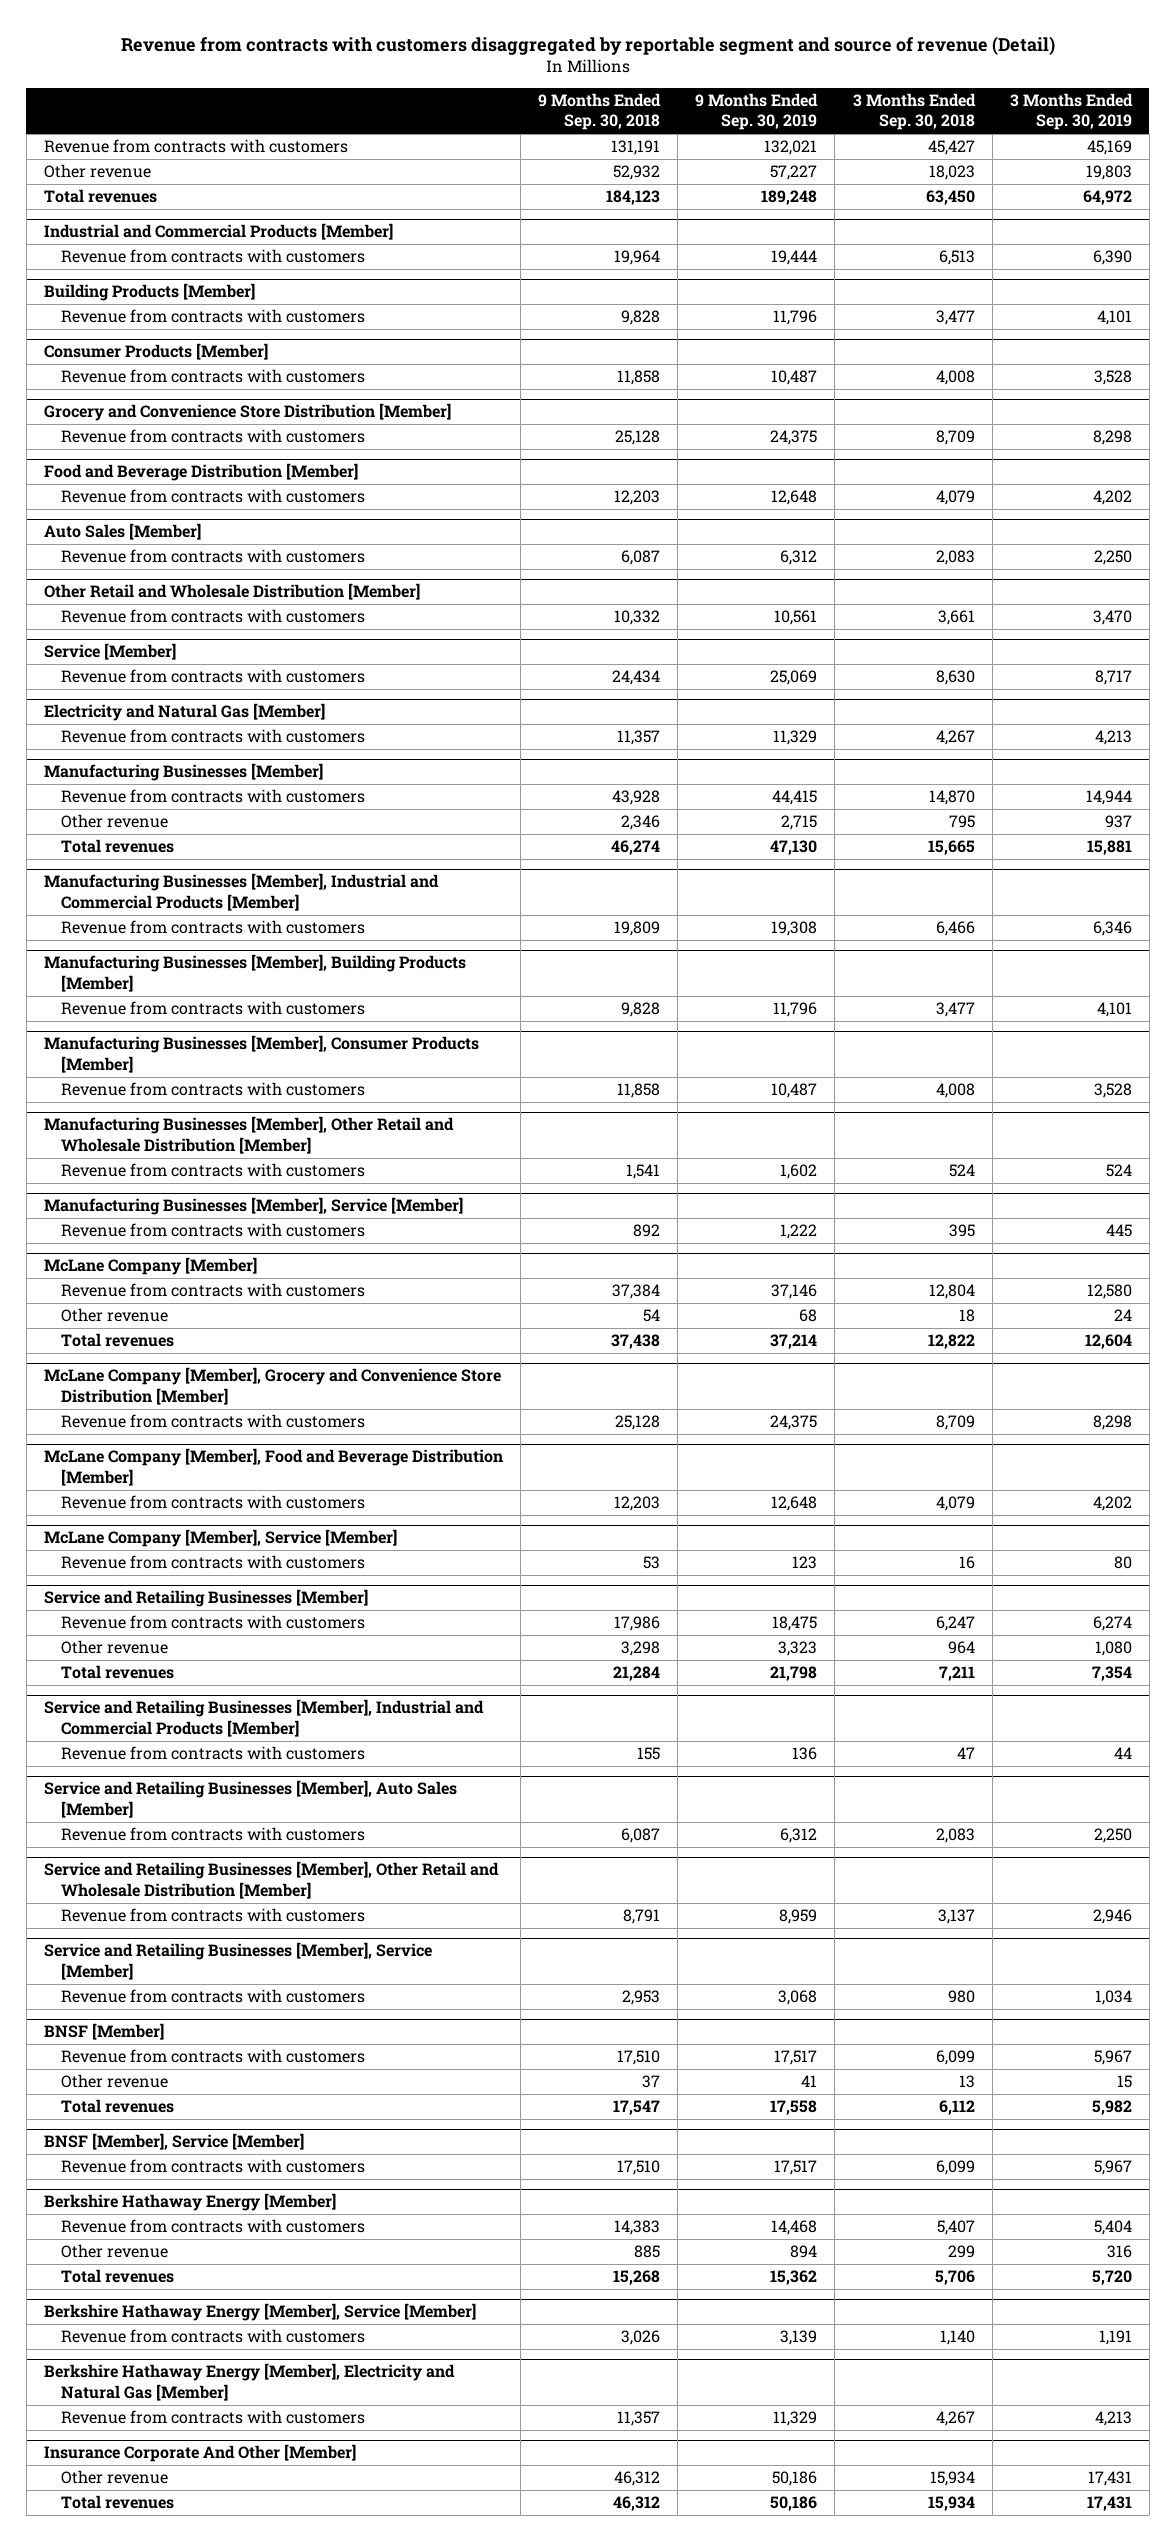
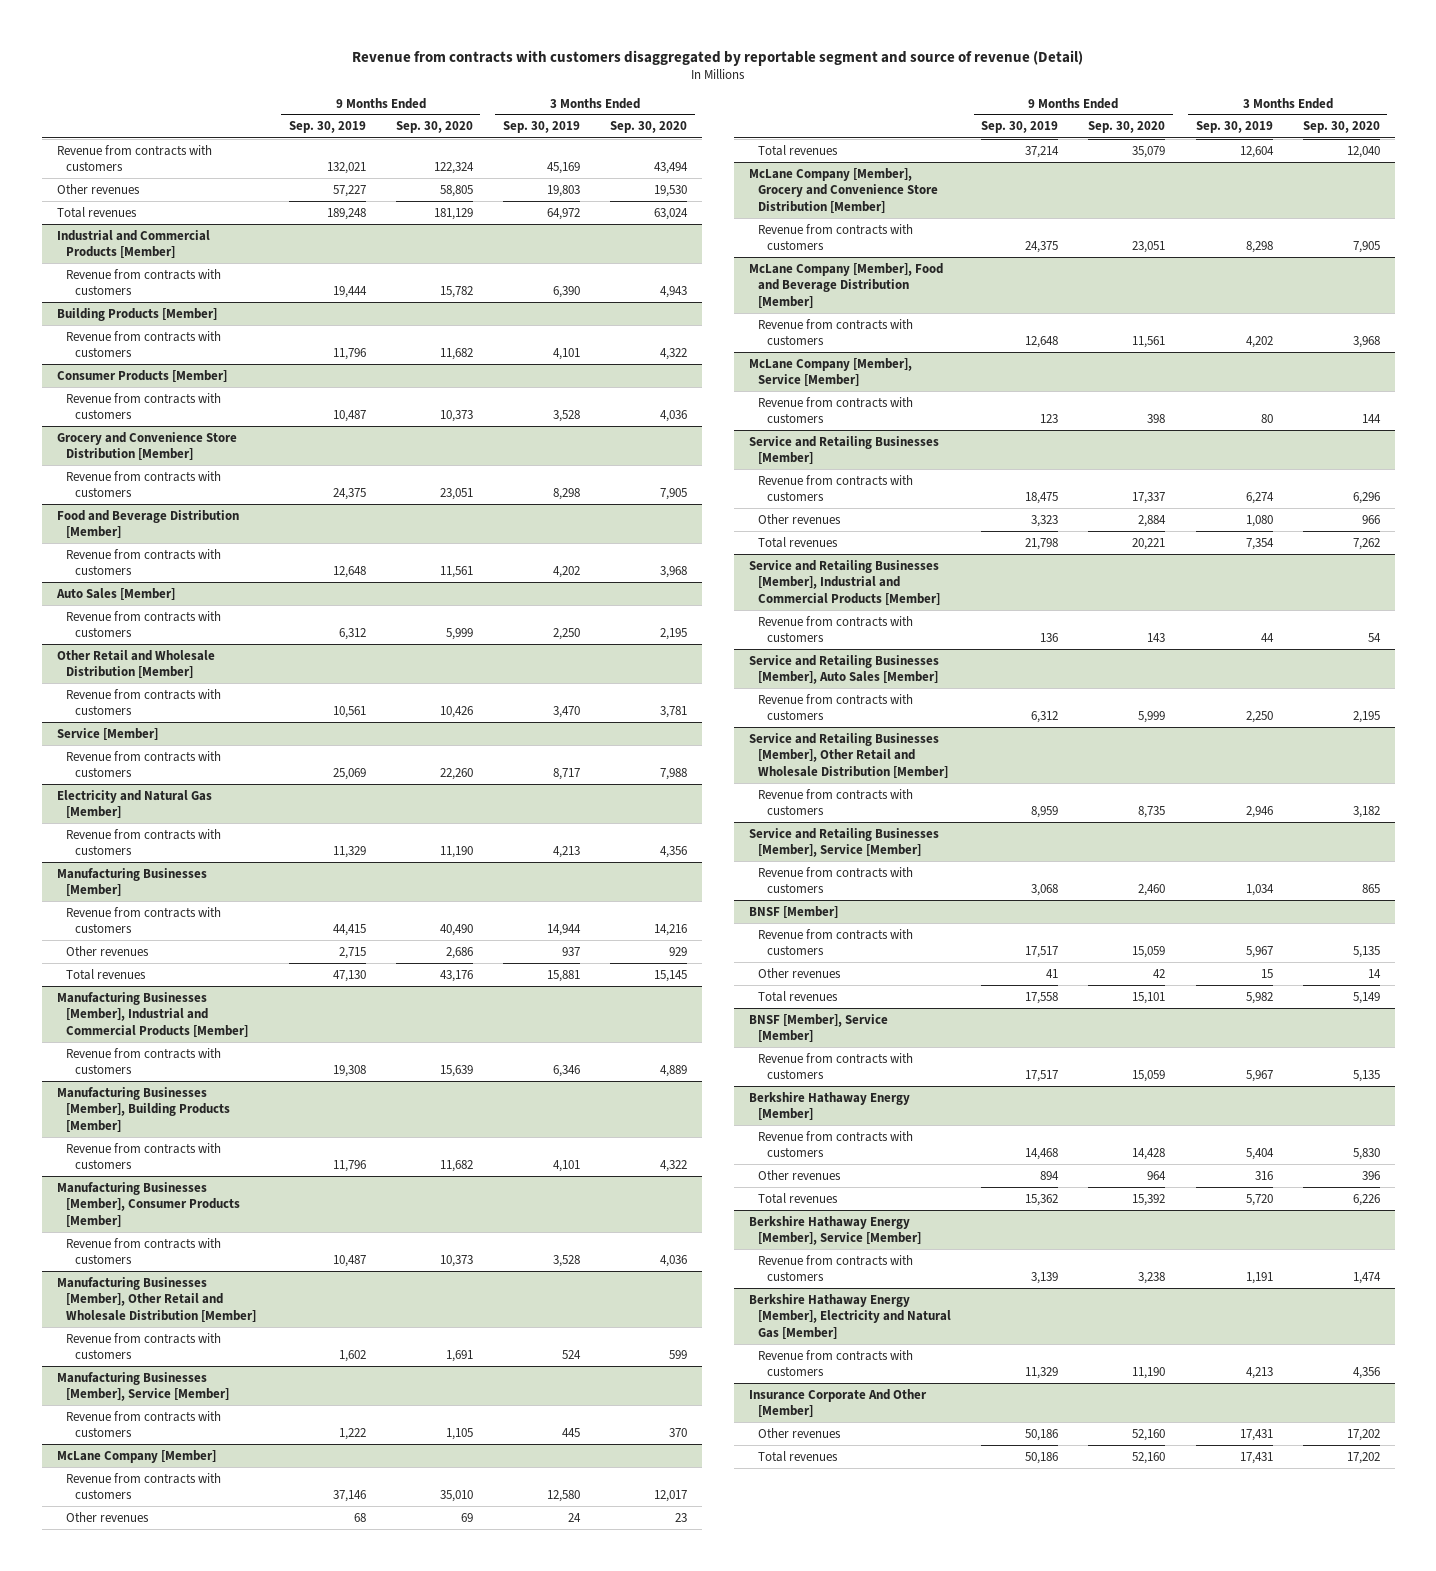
- | 9 Months Ended Sep. 30, 2018 | 9 Months Ended Sep. 30, 2019 | 3 Months Ended Sep. 30, 2018 | 3 Months Ended Sep. 30, 2019
+ | 9 Months Ended Sep. 30, 2019 | 9 Months Ended Sep. 30, 2020 | 3 Months Ended Sep. 30, 2019 | 3 Months Ended Sep. 30, 2020
- Other revenue | 52,932 | 57,227 | 18,023 | 19,803
+ Other revenues | 57,227 | 58,805 | 19,803 | 19,530
@ Manufacturing Businesses [Member]
- Other revenue | 2,346 | 2,715 | 795 | 937
+ Other revenues | 2,715 | 2,686 | 937 | 929
@ McLane Company [Member]
- Other revenue | 54 | 68 | 18 | 24
+ Other revenues | 68 | 69 | 24 | 23
@ Service and Retailing Businesses [Member]
- Other revenue | 3,298 | 3,323 | 964 | 1,080
+ Other revenues | 3,323 | 2,884 | 1,080 | 966
@ BNSF [Member]
- Other revenue | 37 | 41 | 13 | 15
+ Other revenues | 41 | 42 | 15 | 14
@ Berkshire Hathaway Energy [Member]
- Other revenue | 885 | 894 | 299 | 316
+ Other revenues | 894 | 964 | 316 | 396
@ Insurance Corporate And Other [Member]
- Other revenue | 46,312 | 50,186 | 15,934 | 17,431
+ Other revenues | 50,186 | 52,160 | 17,431 | 17,202

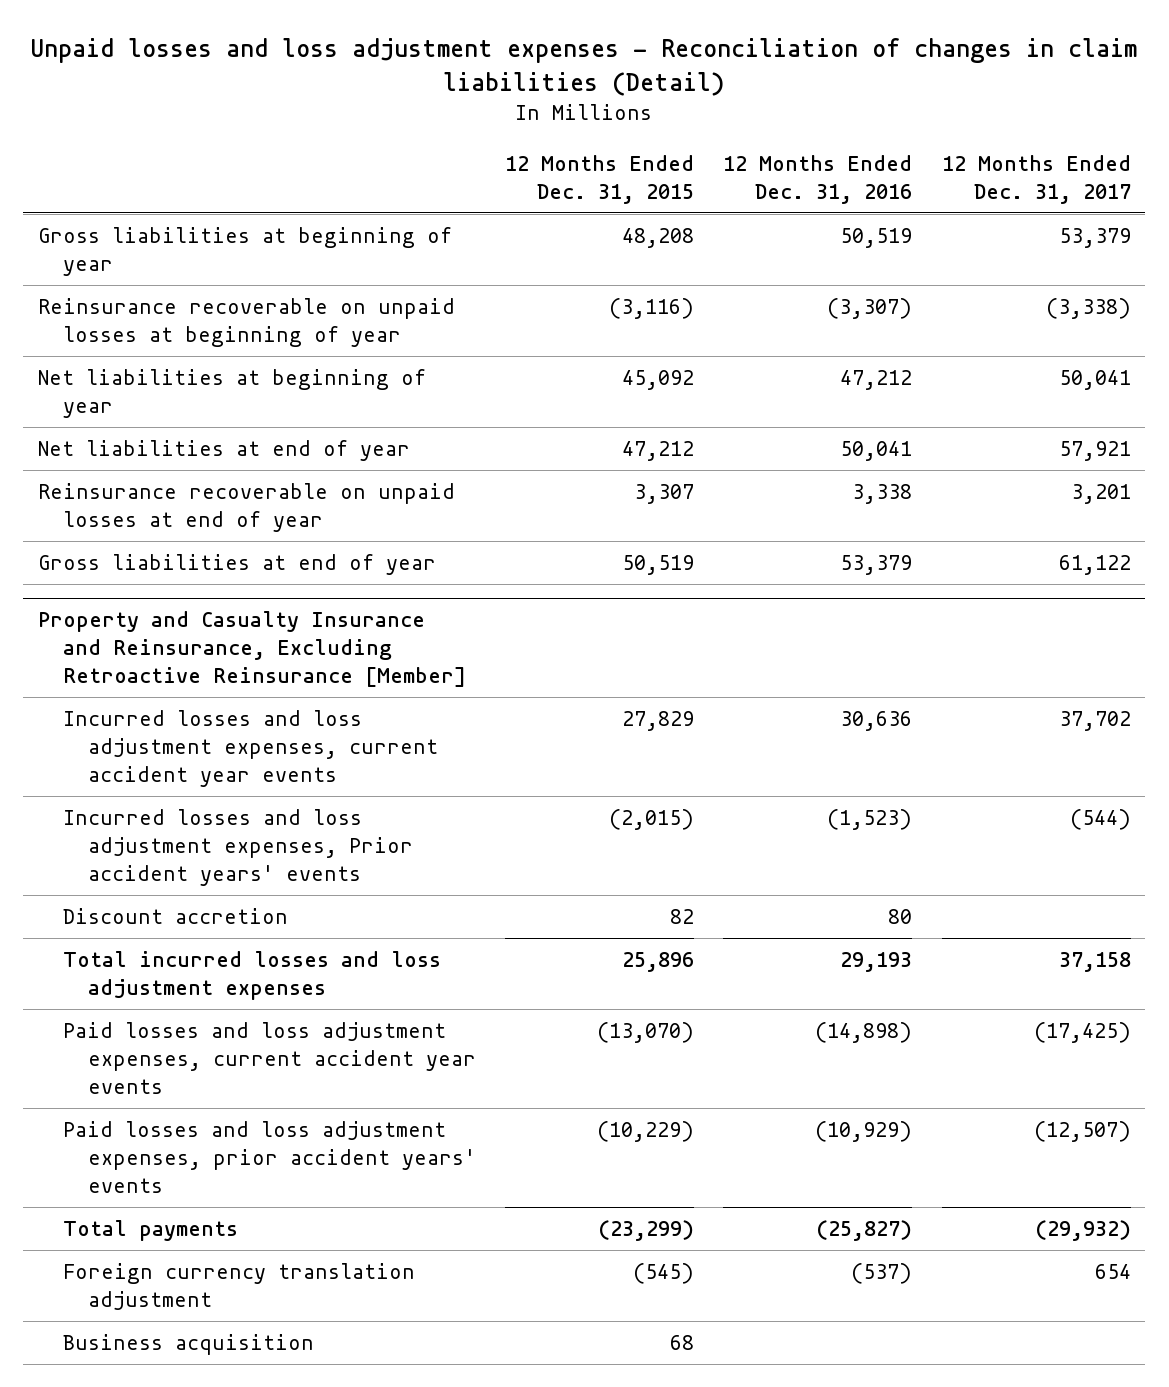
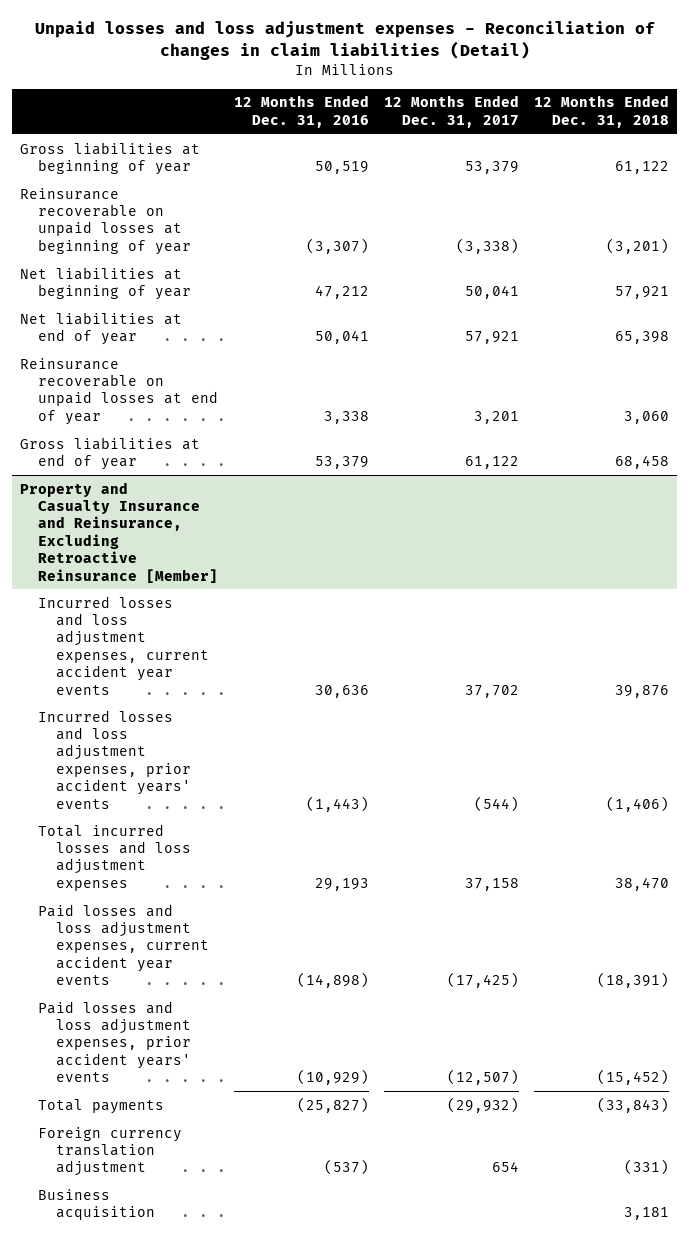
- | 12 Months Ended Dec. 31, 2015 | 12 Months Ended Dec. 31, 2016 | 12 Months Ended Dec. 31, 2017
+ | 12 Months Ended Dec. 31, 2016 | 12 Months Ended Dec. 31, 2017 | 12 Months Ended Dec. 31, 2018
@ Property and Casualty Insurance and Reinsurance, Excluding Retroactive Reinsurance [Member]
- Incurred losses and loss adjustment expenses, Prior accident years' events | (2,015) | (1,523) | (544)
- Discount accretion | 82 | 80 |
+ Incurred losses and loss adjustment expenses, prior accident years' events | (1,443) | (544) | (1,406)

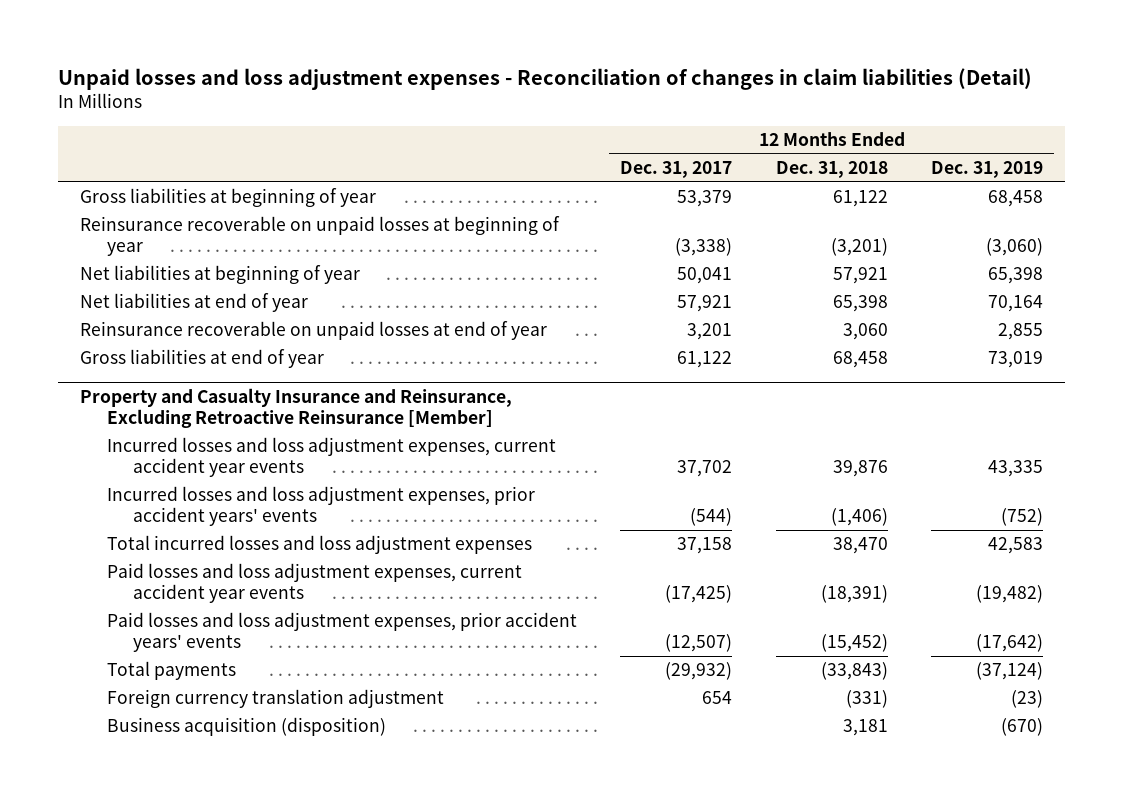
- | 12 Months Ended Dec. 31, 2016 | 12 Months Ended Dec. 31, 2017 | 12 Months Ended Dec. 31, 2018
+ | 12 Months Ended Dec. 31, 2017 | 12 Months Ended Dec. 31, 2018 | 12 Months Ended Dec. 31, 2019
@ Property and Casualty Insurance and Reinsurance, Excluding Retroactive Reinsurance [Member]
- Business acquisition | | | 3,181
+ Business acquisition (disposition) | | 3,181 | (670)

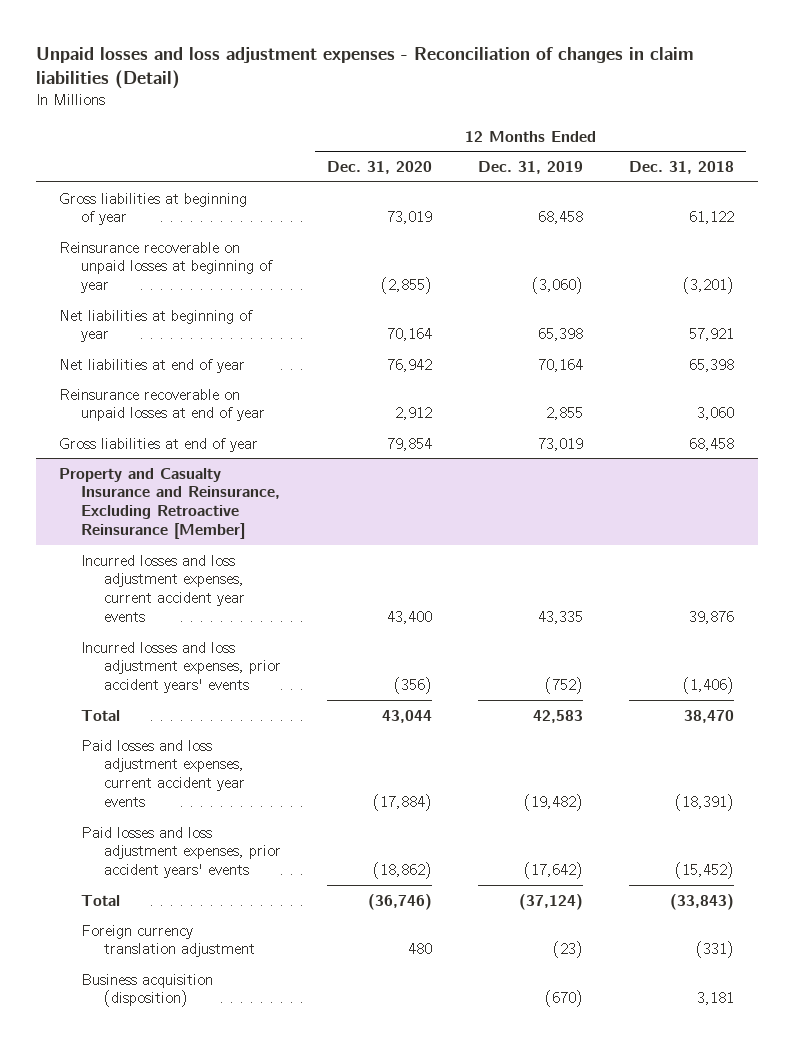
- | 12 Months Ended Dec. 31, 2017 | 12 Months Ended Dec. 31, 2018 | 12 Months Ended Dec. 31, 2019
+ | 12 Months Ended Dec. 31, 2020 | 12 Months Ended Dec. 31, 2019 | 12 Months Ended Dec. 31, 2018
@ Property and Casualty Insurance and Reinsurance, Excluding Retroactive Reinsurance [Member]
- Total incurred losses and loss adjustment expenses | 37,158 | 38,470 | 42,583
+ Total | 43,044 | 42,583 | 38,470
- Total payments | (29,932) | (33,843) | (37,124)
+ Total | (36,746) | (37,124) | (33,843)

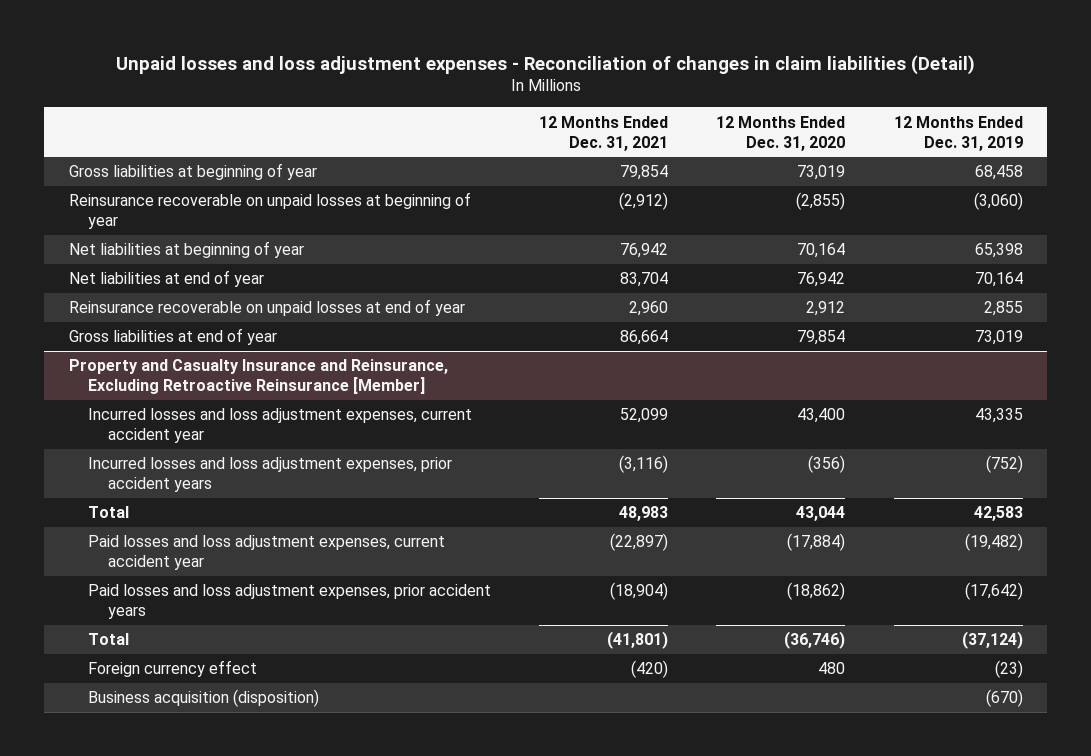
- | 12 Months Ended Dec. 31, 2020 | 12 Months Ended Dec. 31, 2019 | 12 Months Ended Dec. 31, 2018
+ | 12 Months Ended Dec. 31, 2021 | 12 Months Ended Dec. 31, 2020 | 12 Months Ended Dec. 31, 2019
@ Property and Casualty Insurance and Reinsurance, Excluding Retroactive Reinsurance [Member]
- Incurred losses and loss adjustment expenses, current accident year events | 43,400 | 43,335 | 39,876
- Incurred losses and loss adjustment expenses, prior accident years' events | (356) | (752) | (1,406)
+ Incurred losses and loss adjustment expenses, current accident year | 52,099 | 43,400 | 43,335
+ Incurred losses and loss adjustment expenses, prior accident years | (3,116) | (356) | (752)
- Paid losses and loss adjustment expenses, current accident year events | (17,884) | (19,482) | (18,391)
- Paid losses and loss adjustment expenses, prior accident years' events | (18,862) | (17,642) | (15,452)
+ Paid losses and loss adjustment expenses, current accident year | (22,897) | (17,884) | (19,482)
+ Paid losses and loss adjustment expenses, prior accident years | (18,904) | (18,862) | (17,642)
- Foreign currency translation adjustment | 480 | (23) | (331)
+ Foreign currency effect | (420) | 480 | (23)

